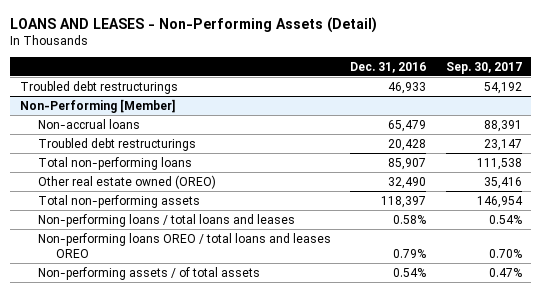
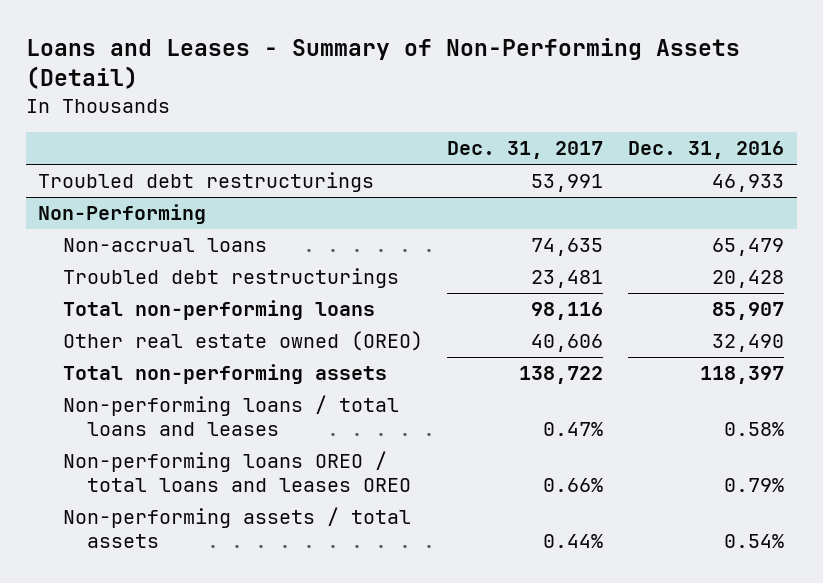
- LOANS AND LEASES - Non-Performing Assets (Detail)
+ Loans and Leases - Summary of Non-Performing Assets (Detail)
- | Dec. 31, 2016 | Sep. 30, 2017
+ | Dec. 31, 2017 | Dec. 31, 2016
- Non-Performing [Member]
+ Non-Performing
- Non-performing assets / of total assets | 0.54% | 0.47%
+ Non-performing assets / total assets | 0.44% | 0.54%

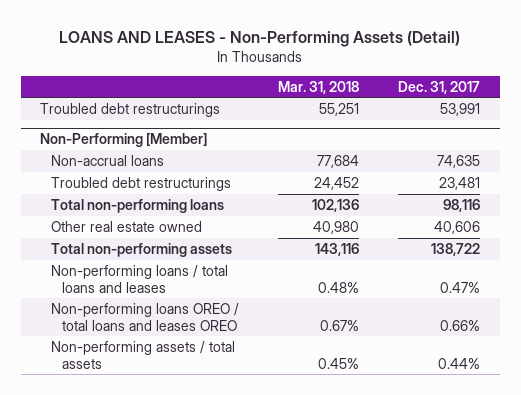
- Loans and Leases - Summary of Non-Performing Assets (Detail)
+ LOANS AND LEASES - Non-Performing Assets (Detail)
- | Dec. 31, 2017 | Dec. 31, 2016
+ | Mar. 31, 2018 | Dec. 31, 2017
- Non-Performing
+ Non-Performing [Member]
- Other real estate owned (OREO) | 40,606 | 32,490
+ Other real estate owned | 40,980 | 40,606

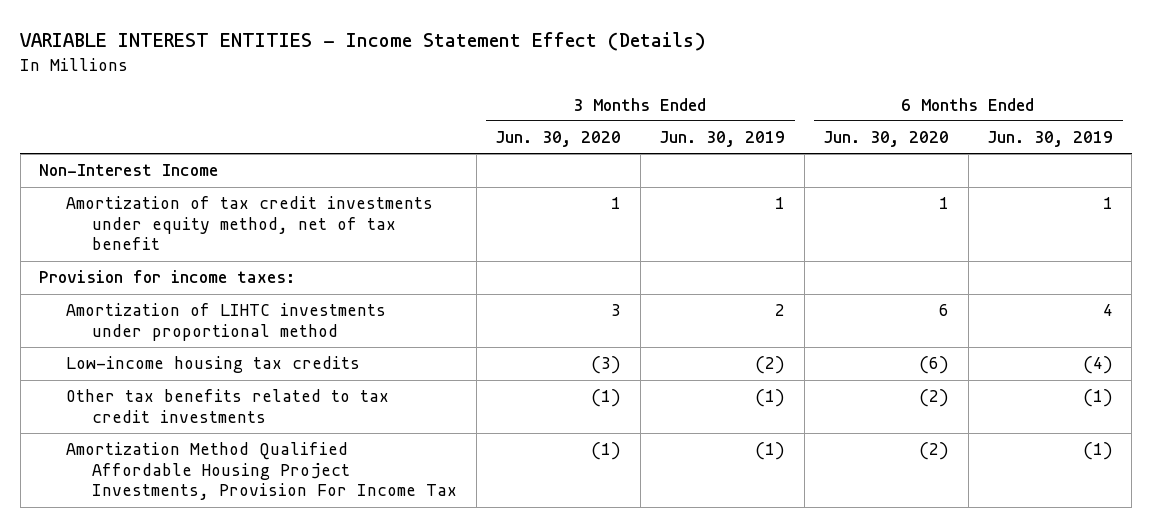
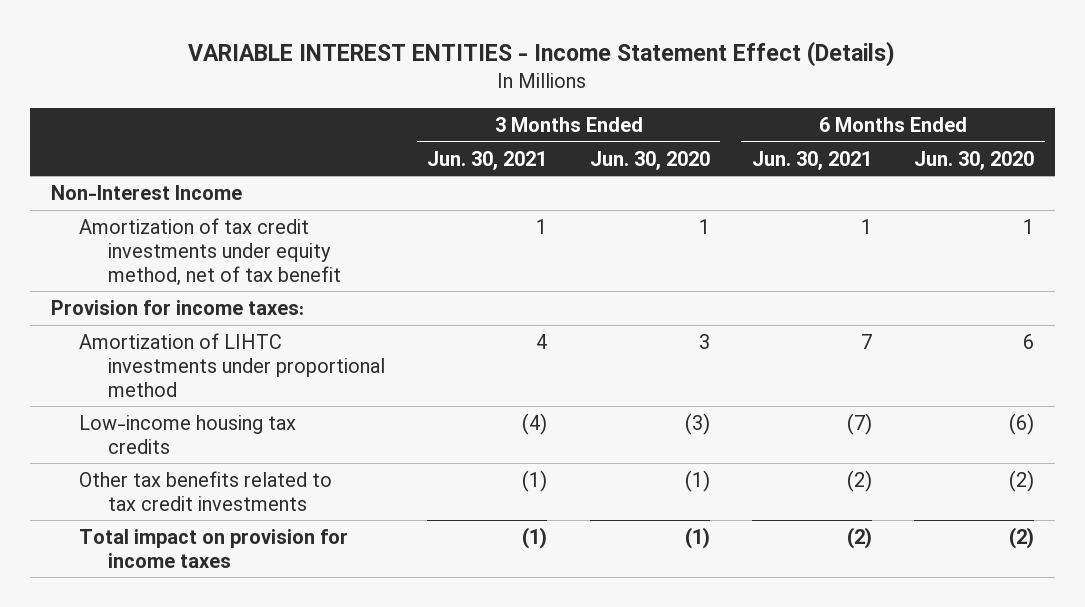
- | 3 Months Ended Jun. 30, 2020 | 3 Months Ended Jun. 30, 2019 | 6 Months Ended Jun. 30, 2020 | 6 Months Ended Jun. 30, 2019
+ | 3 Months Ended Jun. 30, 2021 | 3 Months Ended Jun. 30, 2020 | 6 Months Ended Jun. 30, 2021 | 6 Months Ended Jun. 30, 2020
- Amortization Method Qualified Affordable Housing Project Investments, Provision For Income Tax | (1) | (1) | (2) | (1)
+ Total impact on provision for income taxes | (1) | (1) | (2) | (2)

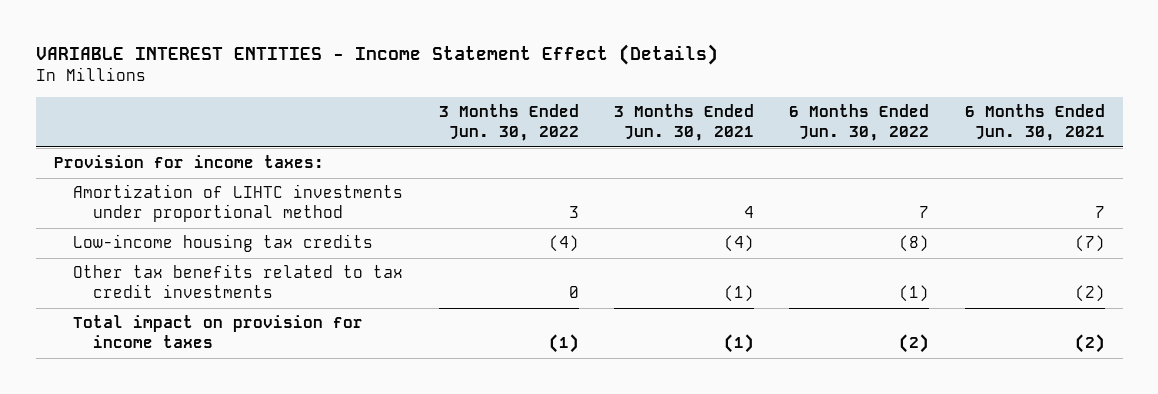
- | 3 Months Ended Jun. 30, 2021 | 3 Months Ended Jun. 30, 2020 | 6 Months Ended Jun. 30, 2021 | 6 Months Ended Jun. 30, 2020
+ | 3 Months Ended Jun. 30, 2022 | 3 Months Ended Jun. 30, 2021 | 6 Months Ended Jun. 30, 2022 | 6 Months Ended Jun. 30, 2021
- Non-Interest Income
- Amortization of tax credit investments under equity method, net of tax benefit | 1 | 1 | 1 | 1

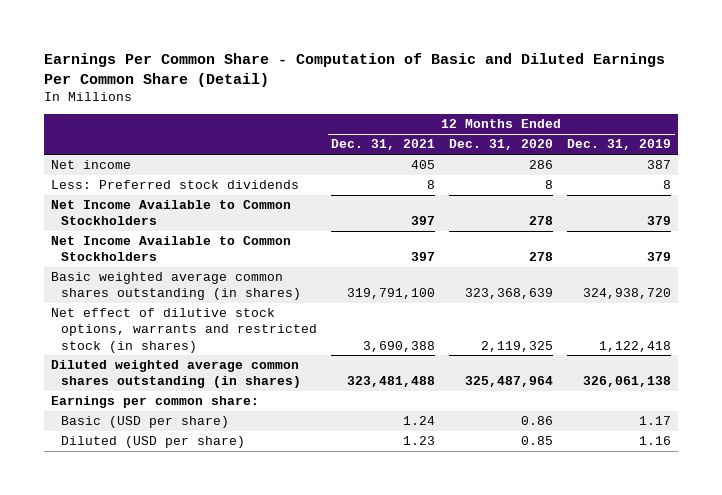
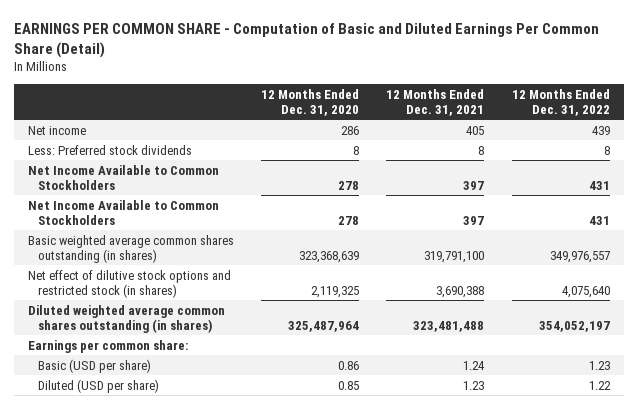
- Earnings Per Common Share - Computation of Basic and Diluted Earnings Per Common Share (Detail)
+ EARNINGS PER COMMON SHARE - Computation of Basic and Diluted Earnings Per Common Share (Detail)
- | 12 Months Ended Dec. 31, 2021 | 12 Months Ended Dec. 31, 2020 | 12 Months Ended Dec. 31, 2019
+ | 12 Months Ended Dec. 31, 2020 | 12 Months Ended Dec. 31, 2021 | 12 Months Ended Dec. 31, 2022
- Net effect of dilutive stock options, warrants and restricted stock (in shares) | 3,690,388 | 2,119,325 | 1,122,418
+ Net effect of dilutive stock options and restricted stock (in shares) | 2,119,325 | 3,690,388 | 4,075,640

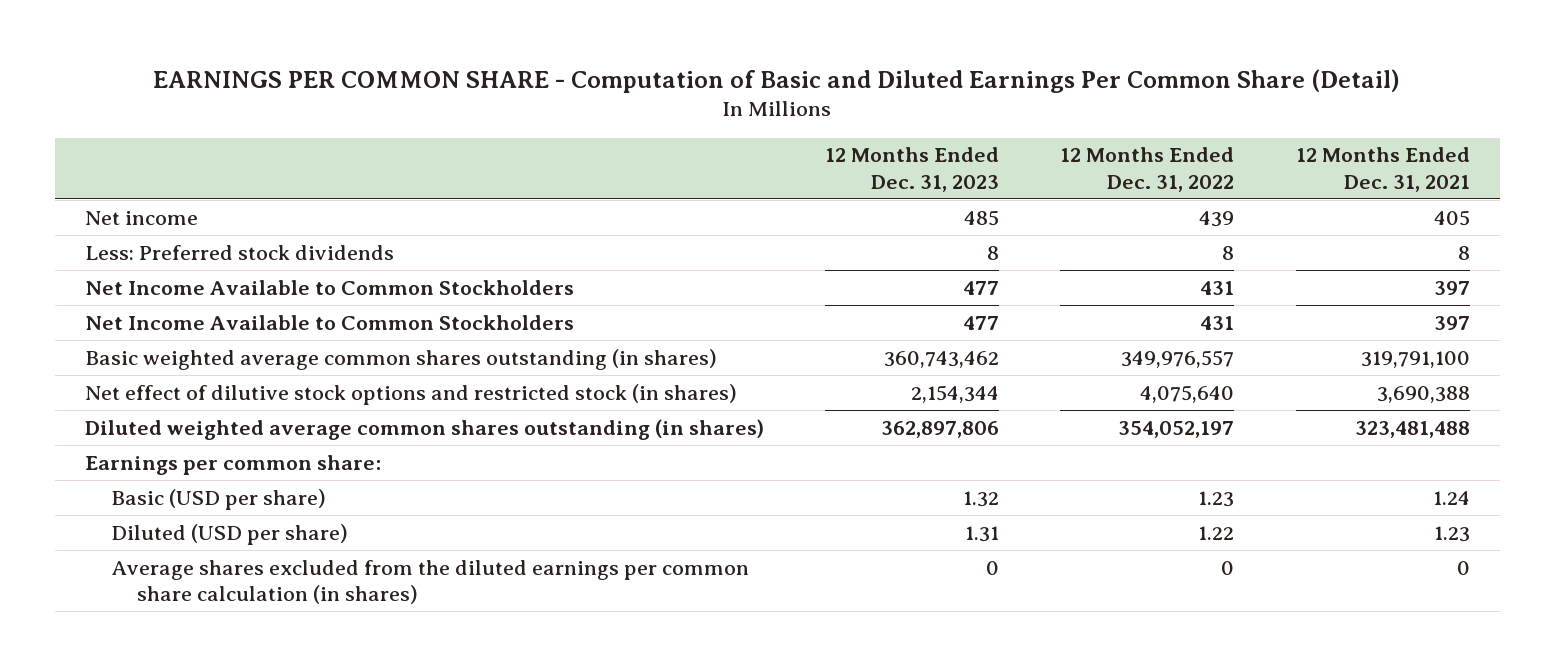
- | 12 Months Ended Dec. 31, 2020 | 12 Months Ended Dec. 31, 2021 | 12 Months Ended Dec. 31, 2022
+ | 12 Months Ended Dec. 31, 2023 | 12 Months Ended Dec. 31, 2022 | 12 Months Ended Dec. 31, 2021
+ Average shares excluded from the diluted earnings per common share calculation (in shares) | 0 | 0 | 0

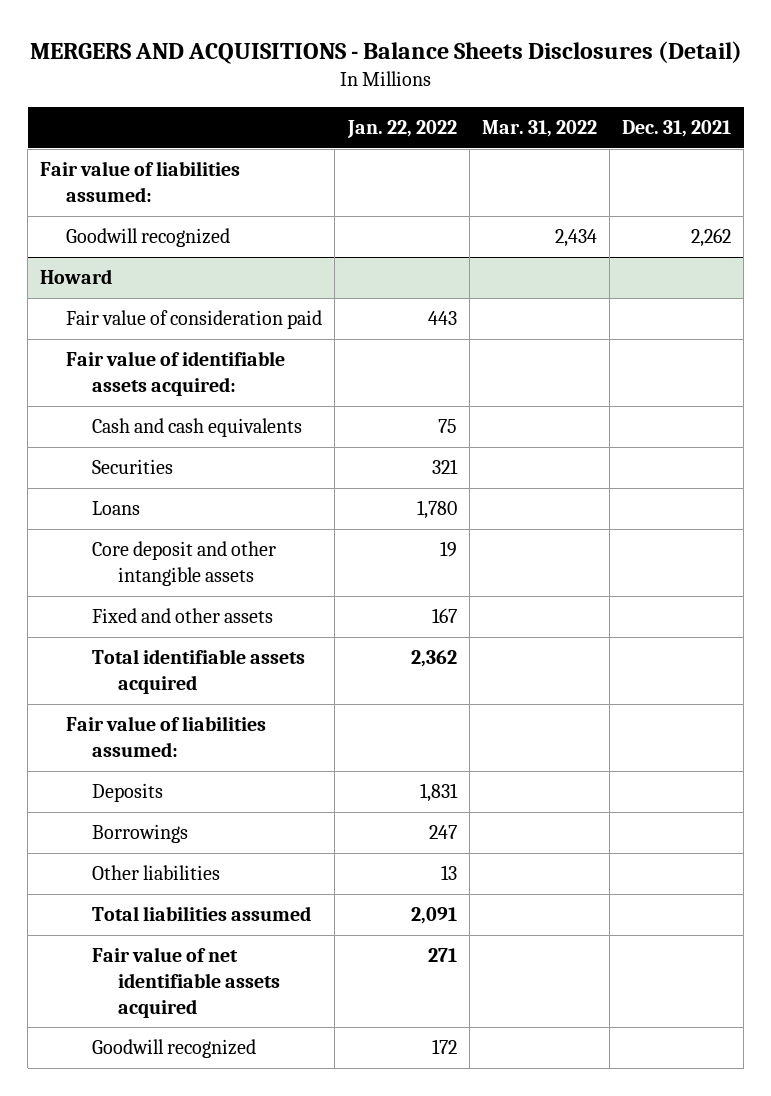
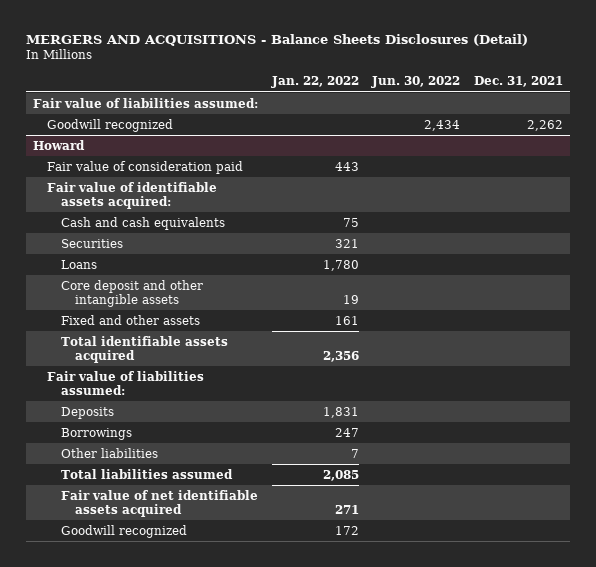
- | Jan. 22, 2022 | Mar. 31, 2022 | Dec. 31, 2021
+ | Jan. 22, 2022 | Jun. 30, 2022 | Dec. 31, 2021
@ Howard
- Fixed and other assets | 167 | |
- Total identifiable assets acquired | 2,362 | |
+ Fixed and other assets | 161 | |
+ Total identifiable assets acquired | 2,356 | |
- Other liabilities | 13 | |
- Total liabilities assumed | 2,091 | |
+ Other liabilities | 7 | |
+ Total liabilities assumed | 2,085 | |

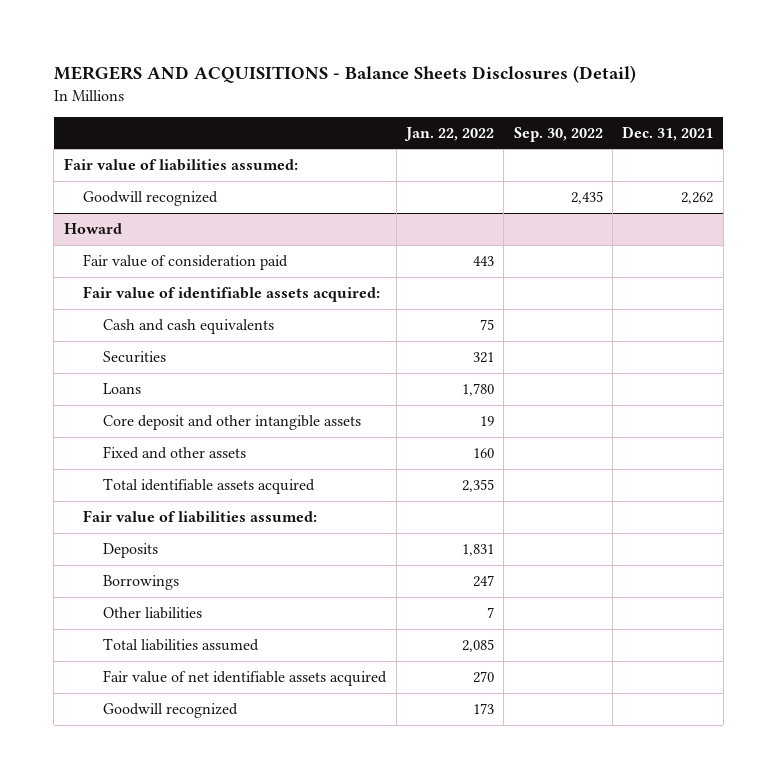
- | Jan. 22, 2022 | Jun. 30, 2022 | Dec. 31, 2021
+ | Jan. 22, 2022 | Sep. 30, 2022 | Dec. 31, 2021
@ Howard
- Fixed and other assets | 161 | |
- Total identifiable assets acquired | 2,356 | |
+ Fixed and other assets | 160 | |
+ Total identifiable assets acquired | 2,355 | |
- Fair value of net identifiable assets acquired | 271 | |
- Goodwill recognized | 172 | |
+ Fair value of net identifiable assets acquired | 270 | |
+ Goodwill recognized | 173 | |

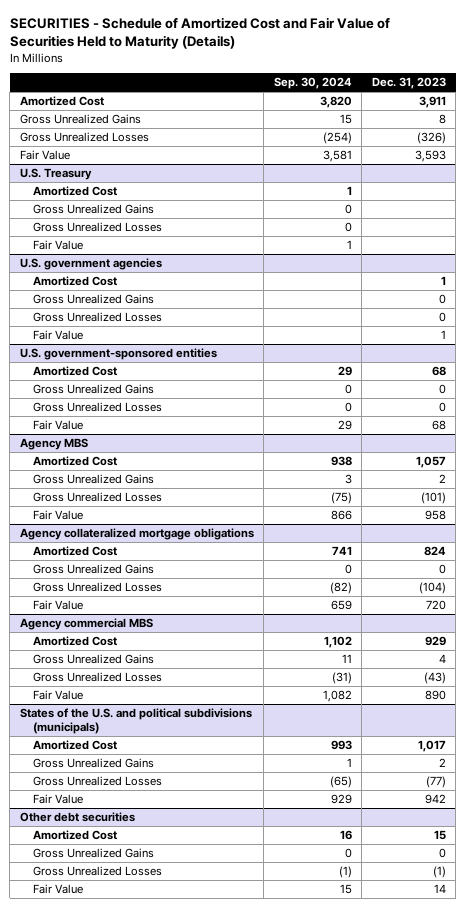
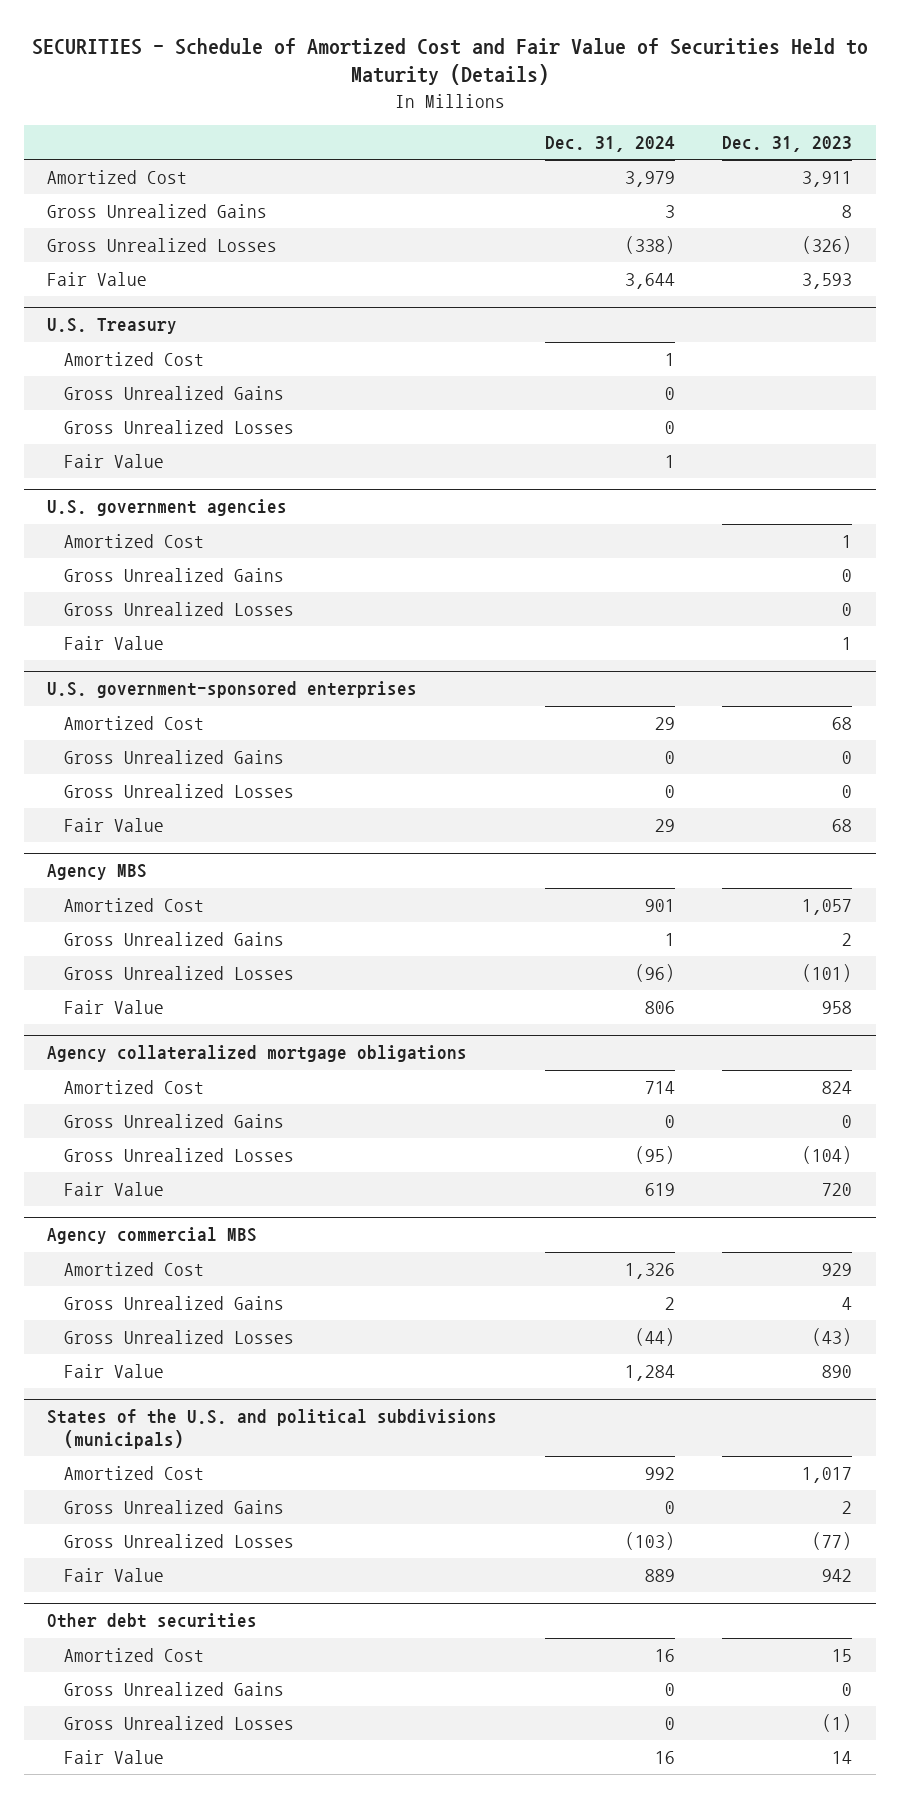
- | Sep. 30, 2024 | Dec. 31, 2023
+ | Dec. 31, 2024 | Dec. 31, 2023
- U.S. government-sponsored entities
+ U.S. government-sponsored enterprises

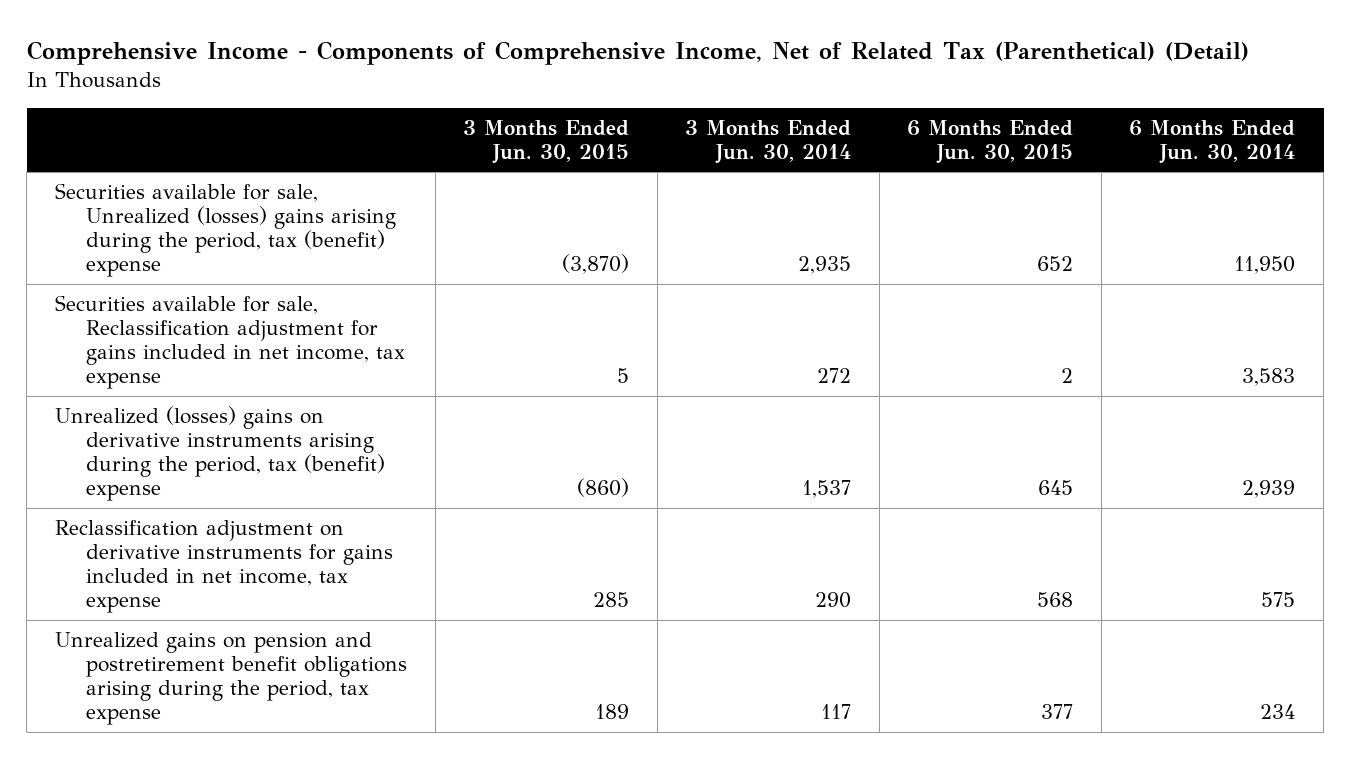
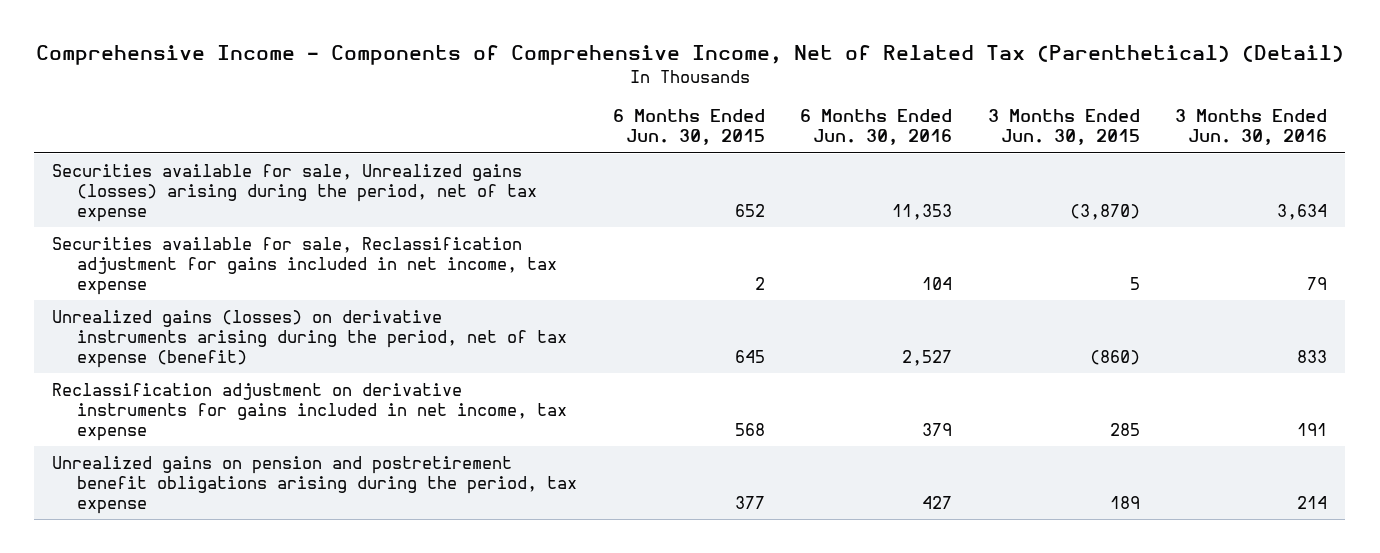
- | 3 Months Ended Jun. 30, 2015 | 3 Months Ended Jun. 30, 2014 | 6 Months Ended Jun. 30, 2015 | 6 Months Ended Jun. 30, 2014
+ | 6 Months Ended Jun. 30, 2015 | 6 Months Ended Jun. 30, 2016 | 3 Months Ended Jun. 30, 2015 | 3 Months Ended Jun. 30, 2016
- Securities available for sale, Unrealized (losses) gains arising during the period, tax (benefit) expense | (3,870) | 2,935 | 652 | 11,950
+ Securities available for sale, Unrealized gains (losses) arising during the period, net of tax expense | 652 | 11,353 | (3,870) | 3,634
- Unrealized (losses) gains on derivative instruments arising during the period, tax (benefit) expense | (860) | 1,537 | 645 | 2,939
+ Unrealized gains (losses) on derivative instruments arising during the period, net of tax expense (benefit) | 645 | 2,527 | (860) | 833

